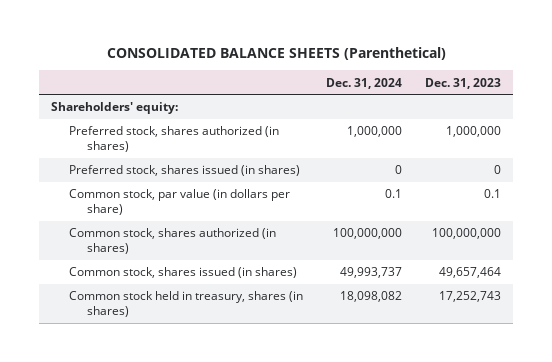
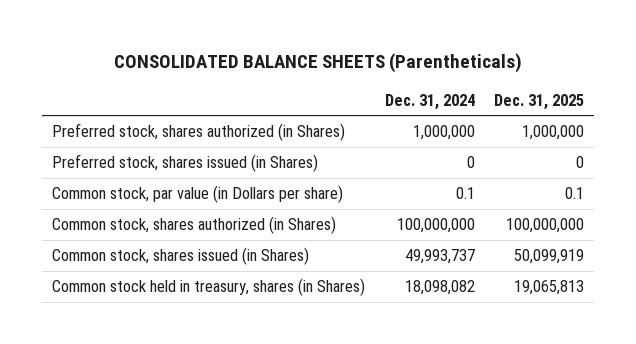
- CONSOLIDATED BALANCE SHEETS (Parenthetical)
+ CONSOLIDATED BALANCE SHEETS (Parentheticals)
- | Dec. 31, 2024 | Dec. 31, 2023
+ | Dec. 31, 2024 | Dec. 31, 2025
- Shareholders' equity:
- Preferred stock, shares authorized (in shares) | 1,000,000 | 1,000,000
- Preferred stock, shares issued (in shares) | 0 | 0
- Common stock, par value (in dollars per share) | 0.1 | 0.1
- Common stock, shares authorized (in shares) | 100,000,000 | 100,000,000
- Common stock, shares issued (in shares) | 49,993,737 | 49,657,464
- Common stock held in treasury, shares (in shares) | 18,098,082 | 17,252,743
+ Preferred stock, shares authorized (in Shares) | 1,000,000 | 1,000,000
+ Preferred stock, shares issued (in Shares) | 0 | 0
+ Common stock, par value (in Dollars per share) | 0.1 | 0.1
+ Common stock, shares authorized (in Shares) | 100,000,000 | 100,000,000
+ Common stock, shares issued (in Shares) | 49,993,737 | 50,099,919
+ Common stock held in treasury, shares (in Shares) | 18,098,082 | 19,065,813

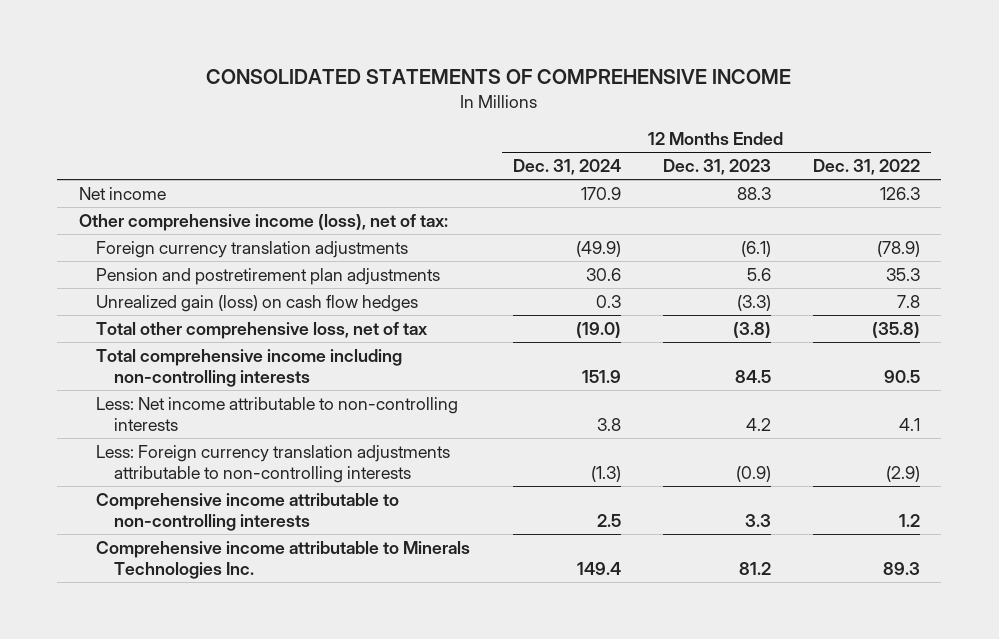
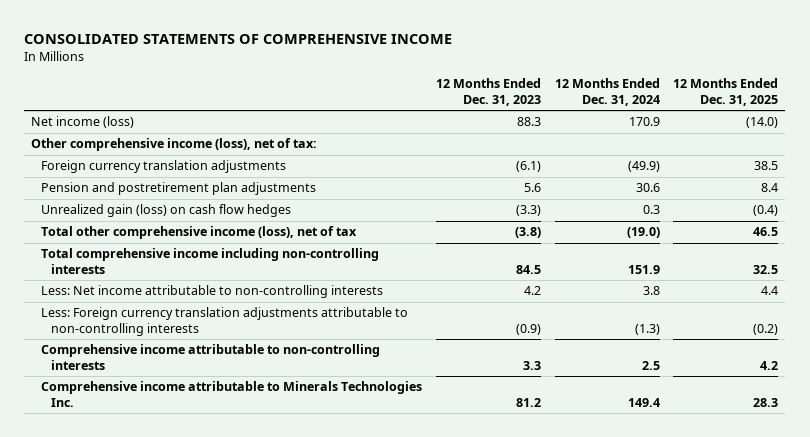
- | 12 Months Ended Dec. 31, 2024 | 12 Months Ended Dec. 31, 2023 | 12 Months Ended Dec. 31, 2022
+ | 12 Months Ended Dec. 31, 2023 | 12 Months Ended Dec. 31, 2024 | 12 Months Ended Dec. 31, 2025
- Net income | 170.9 | 88.3 | 126.3
+ Net income (loss) | 88.3 | 170.9 | (14.0)
- Total other comprehensive loss, net of tax | (19.0) | (3.8) | (35.8)
+ Total other comprehensive income (loss), net of tax | (3.8) | (19.0) | 46.5

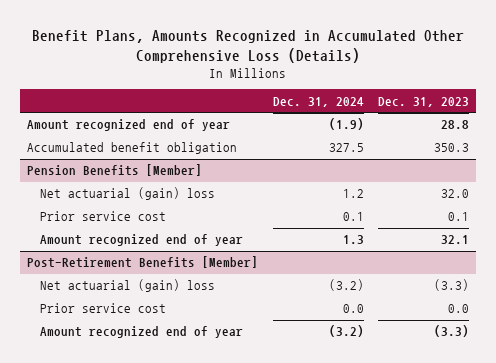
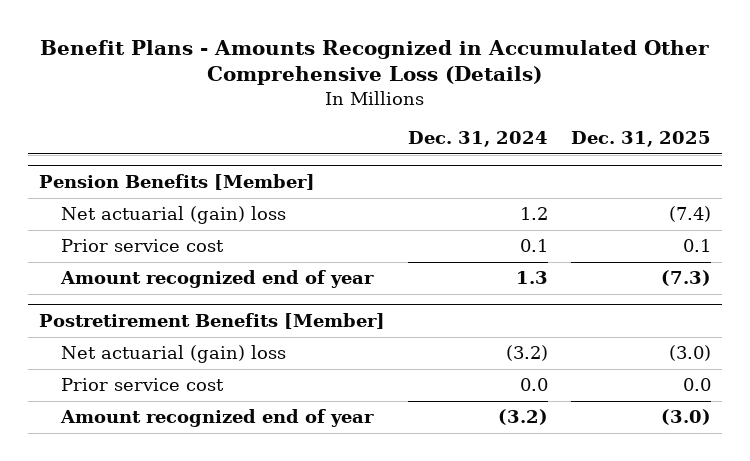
- Benefit Plans, Amounts Recognized in Accumulated Other Comprehensive Loss (Details)
+ Benefit Plans - Amounts Recognized in Accumulated Other Comprehensive Loss (Details)
- | Dec. 31, 2024 | Dec. 31, 2023
+ | Dec. 31, 2024 | Dec. 31, 2025
- Amount recognized end of year | (1.9) | 28.8
- Accumulated benefit obligation | 327.5 | 350.3
- Post-Retirement Benefits [Member]
+ Postretirement Benefits [Member]

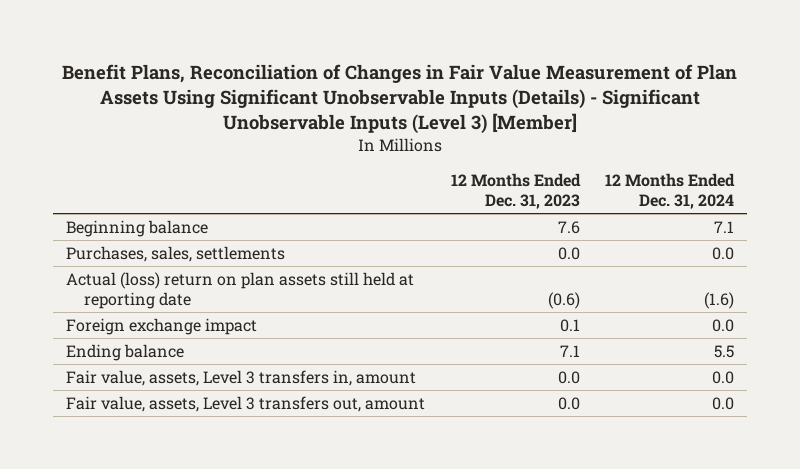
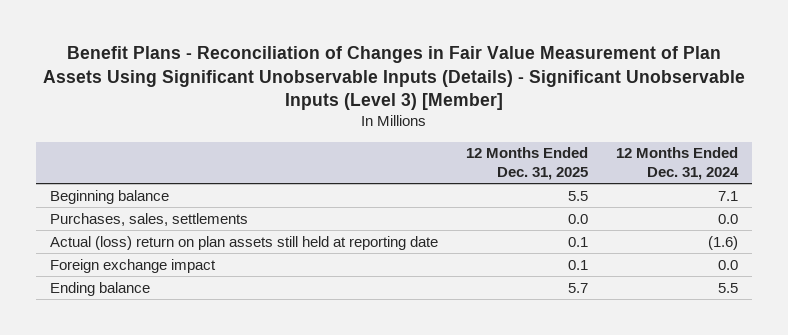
- Benefit Plans, Reconciliation of Changes in Fair Value Measurement of Plan Assets Using Significant Unobservable Inputs (Details) - Significant Unobservable Inputs (Level 3) [Member]
+ Benefit Plans - Reconciliation of Changes in Fair Value Measurement of Plan Assets Using Significant Unobservable Inputs (Details) - Significant Unobservable Inputs (Level 3) [Member]
- | 12 Months Ended Dec. 31, 2023 | 12 Months Ended Dec. 31, 2024
+ | 12 Months Ended Dec. 31, 2025 | 12 Months Ended Dec. 31, 2024
- Fair value, assets, Level 3 transfers in, amount | 0.0 | 0.0
- Fair value, assets, Level 3 transfers out, amount | 0.0 | 0.0

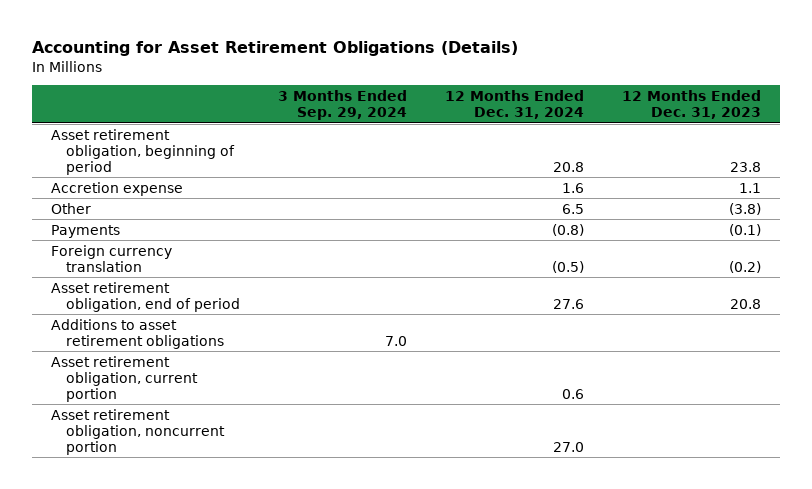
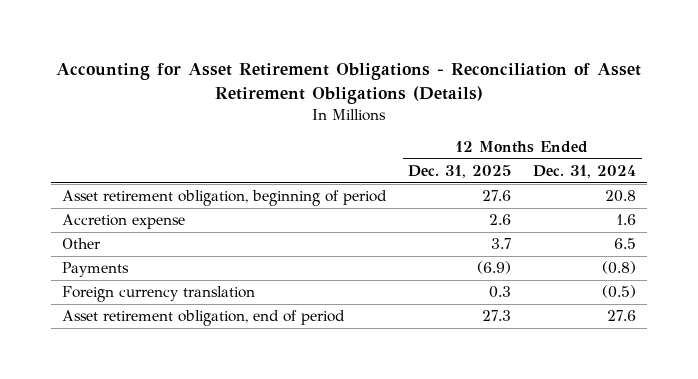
- Accounting for Asset Retirement Obligations (Details)
+ Accounting for Asset Retirement Obligations - Reconciliation of Asset Retirement Obligations (Details)
- | 3 Months Ended Sep. 29, 2024 | 12 Months Ended Dec. 31, 2024 | 12 Months Ended Dec. 31, 2023
+ | 12 Months Ended Dec. 31, 2025 | 12 Months Ended Dec. 31, 2024
- Additions to asset retirement obligations | 7.0 | |
- Asset retirement obligation, current portion | | 0.6 |
- Asset retirement obligation, noncurrent portion | | 27.0 |

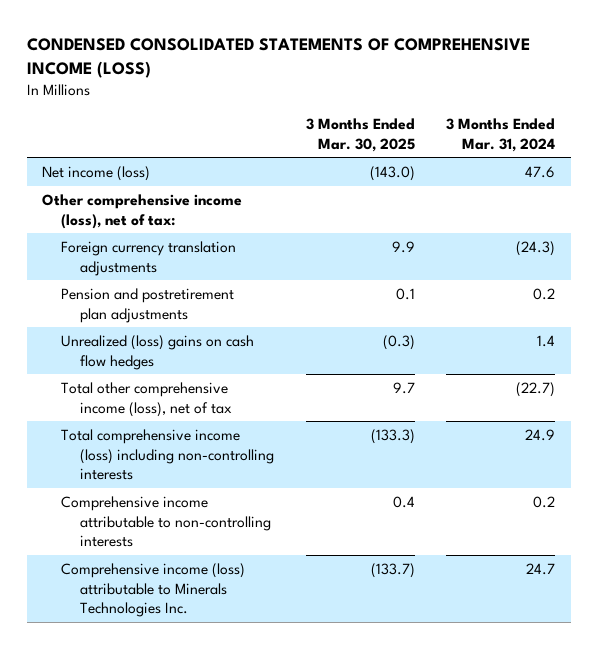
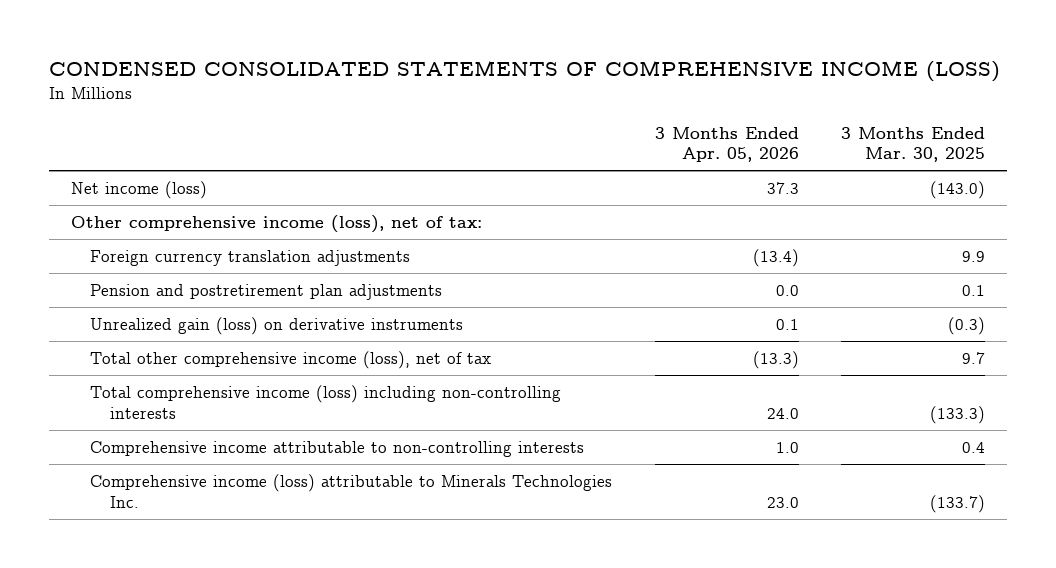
- | 3 Months Ended Mar. 30, 2025 | 3 Months Ended Mar. 31, 2024
+ | 3 Months Ended Apr. 05, 2026 | 3 Months Ended Mar. 30, 2025
- Unrealized (loss) gains on cash flow hedges | (0.3) | 1.4
+ Unrealized gain (loss) on derivative instruments | 0.1 | (0.3)

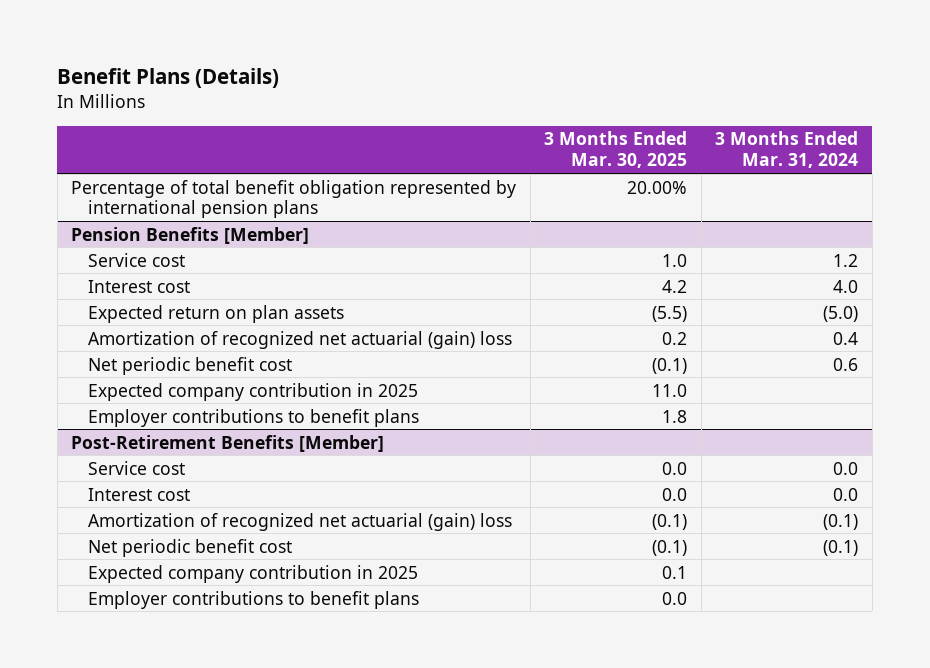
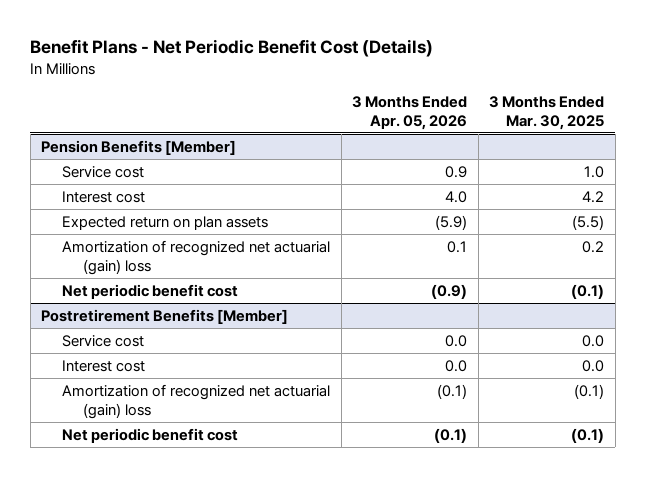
- Benefit Plans (Details)
+ Benefit Plans - Net Periodic Benefit Cost (Details)
- | 3 Months Ended Mar. 30, 2025 | 3 Months Ended Mar. 31, 2024
+ | 3 Months Ended Apr. 05, 2026 | 3 Months Ended Mar. 30, 2025
- Percentage of total benefit obligation represented by international pension plans | 20.00% |
@ Pension Benefits [Member]
- Expected company contribution in 2025 | 11.0 |
- Employer contributions to benefit plans | 1.8 |
- Post-Retirement Benefits [Member]
+ Postretirement Benefits [Member]
- Expected company contribution in 2025 | 0.1 |
- Employer contributions to benefit plans | 0.0 |

